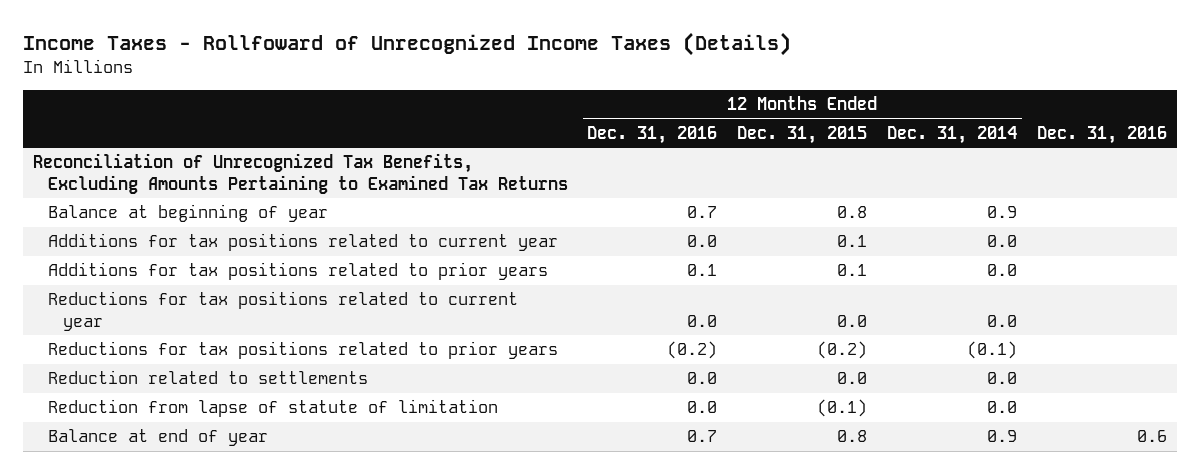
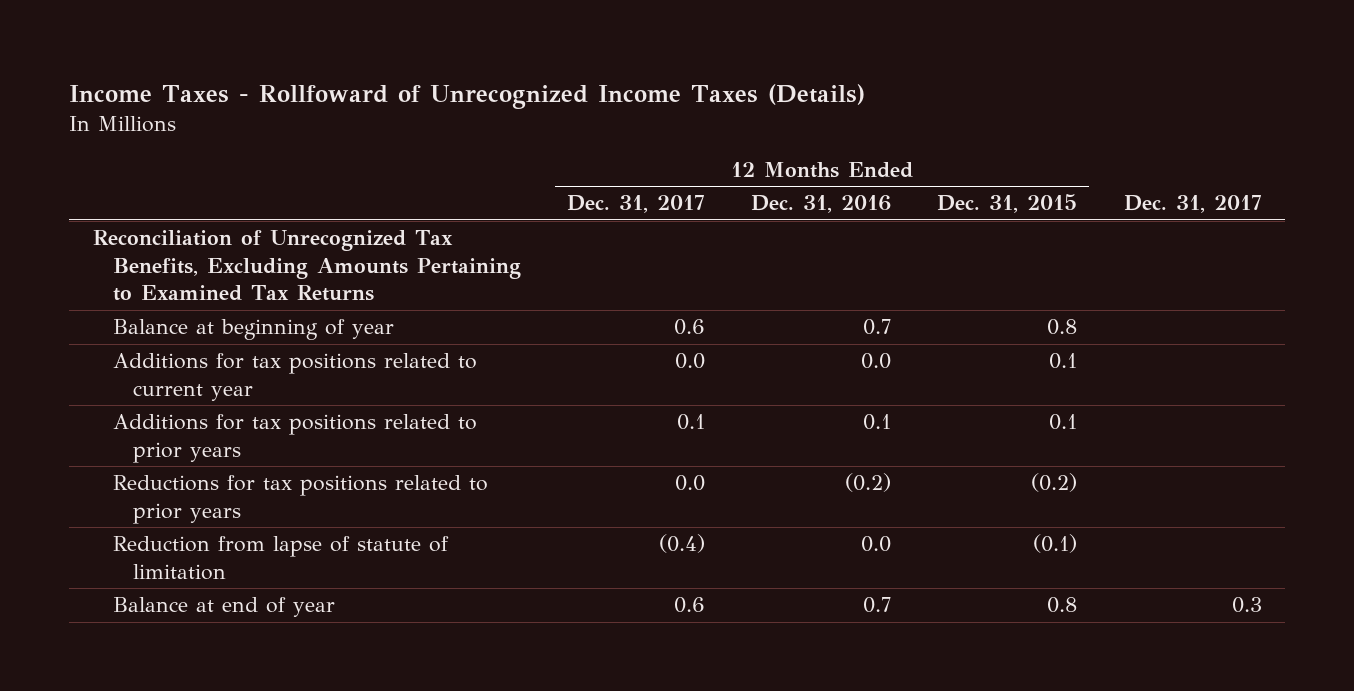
- | 12 Months Ended Dec. 31, 2016 | 12 Months Ended Dec. 31, 2015 | 12 Months Ended Dec. 31, 2014 | Dec. 31, 2016
+ | 12 Months Ended Dec. 31, 2017 | 12 Months Ended Dec. 31, 2016 | 12 Months Ended Dec. 31, 2015 | Dec. 31, 2017
- Reductions for tax positions related to current year | 0.0 | 0.0 | 0.0 |
- Reduction related to settlements | 0.0 | 0.0 | 0.0 |

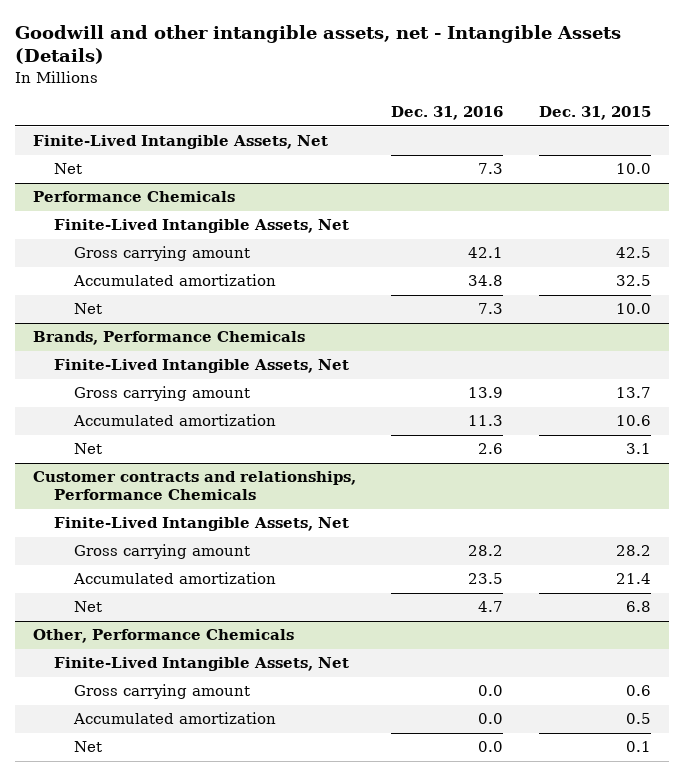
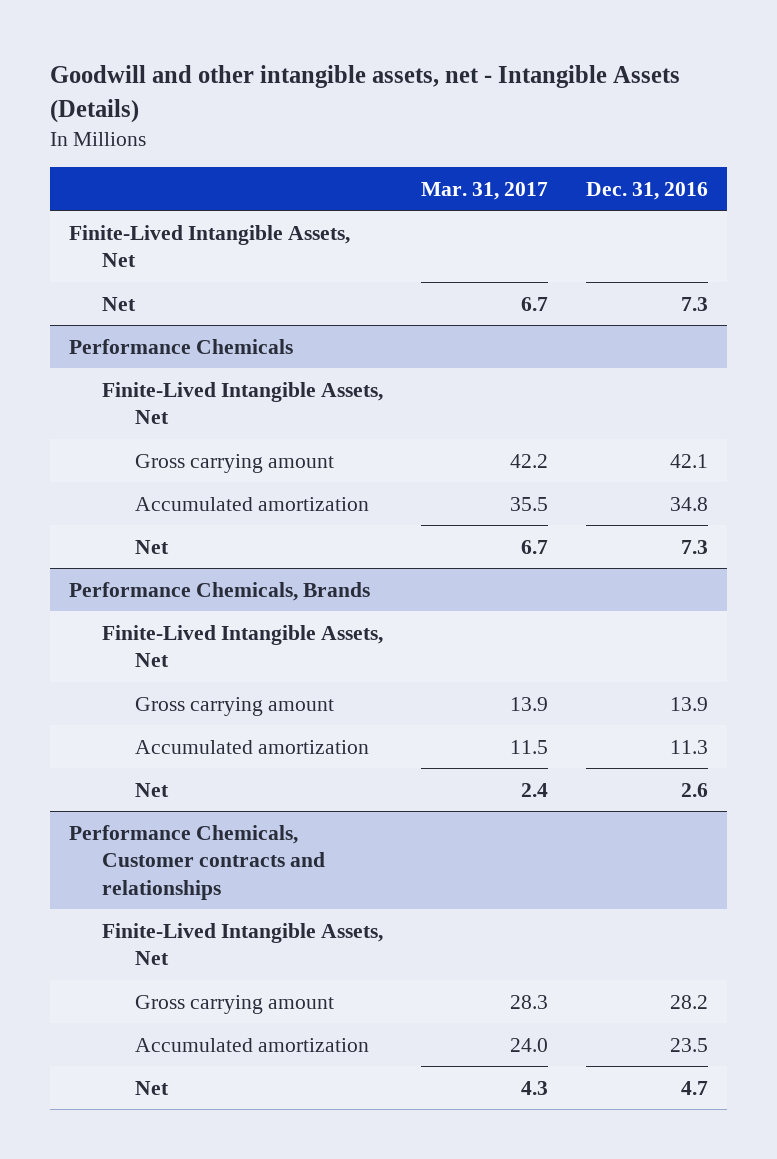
- | Dec. 31, 2016 | Dec. 31, 2015
+ | Mar. 31, 2017 | Dec. 31, 2016
- Brands, Performance Chemicals
+ Performance Chemicals, Brands
- Customer contracts and relationships, Performance Chemicals
+ Performance Chemicals, Customer contracts and relationships
- Other, Performance Chemicals
- Finite-Lived Intangible Assets, Net
- Gross carrying amount | 0.0 | 0.6
- Accumulated amortization | 0.0 | 0.5
- Net | 0.0 | 0.1

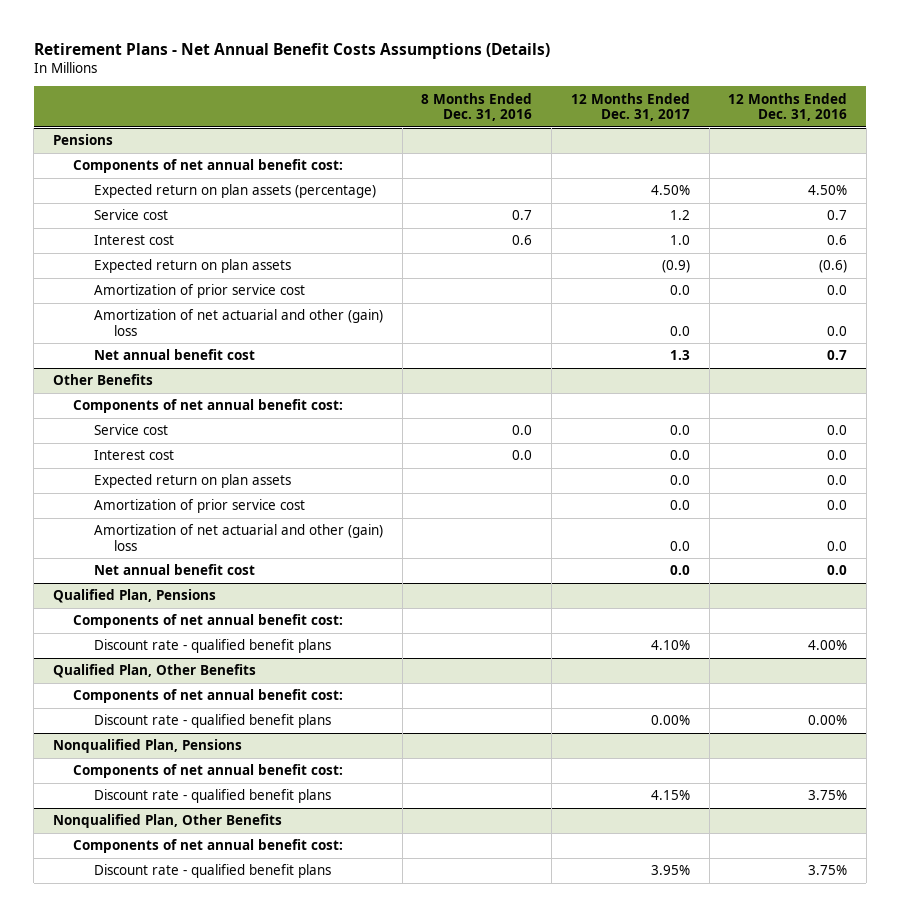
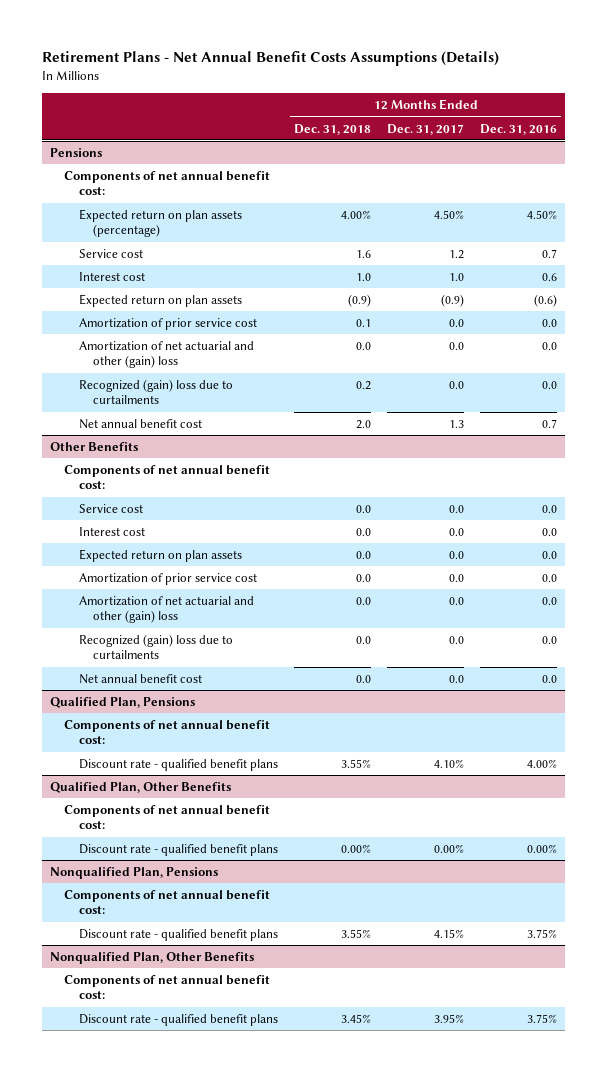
- | 8 Months Ended Dec. 31, 2016 | 12 Months Ended Dec. 31, 2017 | 12 Months Ended Dec. 31, 2016
+ | 12 Months Ended Dec. 31, 2018 | 12 Months Ended Dec. 31, 2017 | 12 Months Ended Dec. 31, 2016
@ Pensions
+ Recognized (gain) loss due to curtailments | 0.2 | 0.0 | 0.0
@ Other Benefits
+ Recognized (gain) loss due to curtailments | 0.0 | 0.0 | 0.0

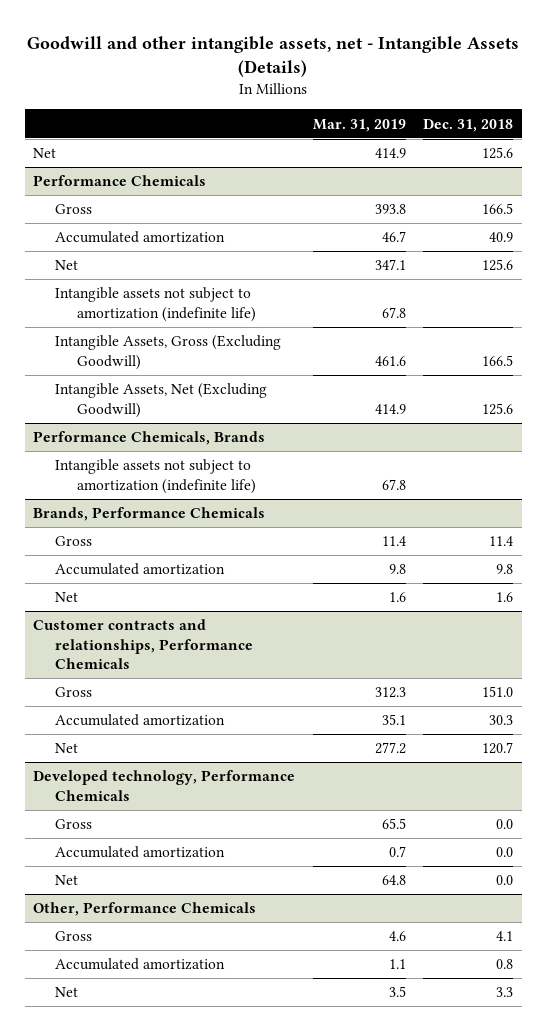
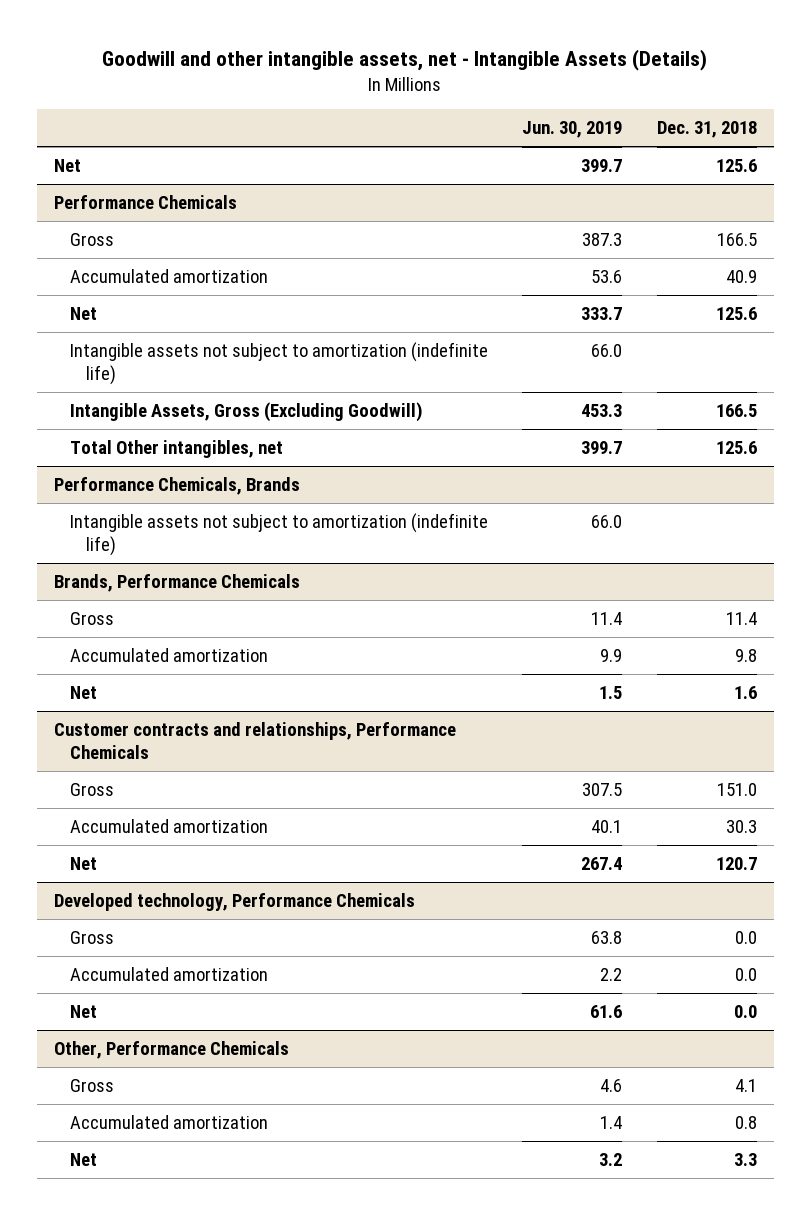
- | Mar. 31, 2019 | Dec. 31, 2018
+ | Jun. 30, 2019 | Dec. 31, 2018
@ Performance Chemicals
- Intangible Assets, Net (Excluding Goodwill) | 414.9 | 125.6
+ Total Other intangibles, net | 399.7 | 125.6

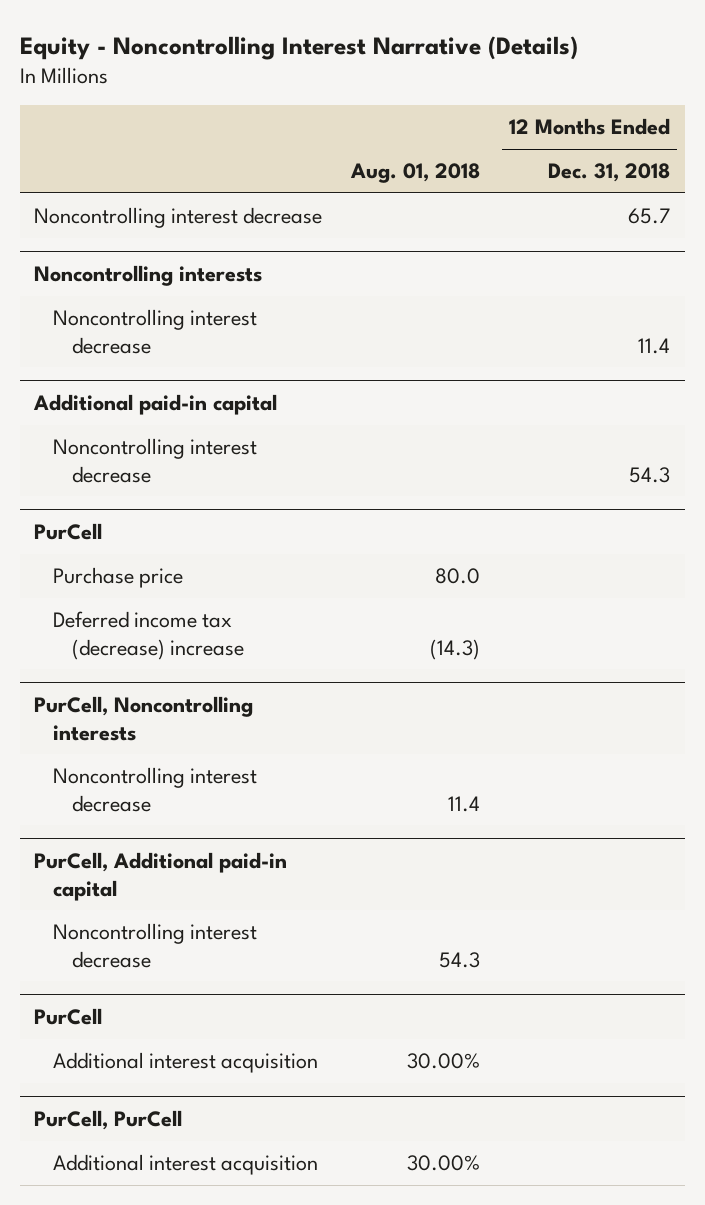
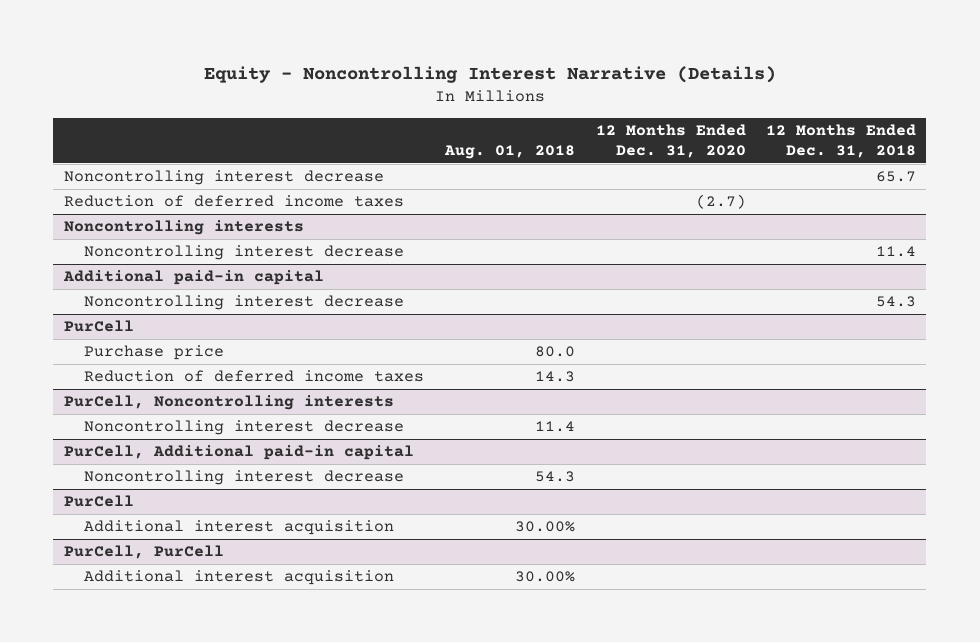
- | Aug. 01, 2018 | 12 Months Ended Dec. 31, 2018
+ | Aug. 01, 2018 | 12 Months Ended Dec. 31, 2020 | 12 Months Ended Dec. 31, 2018
+ Reduction of deferred income taxes | | (2.7) |
@ PurCell
- Deferred income tax (decrease) increase | (14.3) |
+ Reduction of deferred income taxes | 14.3 | |

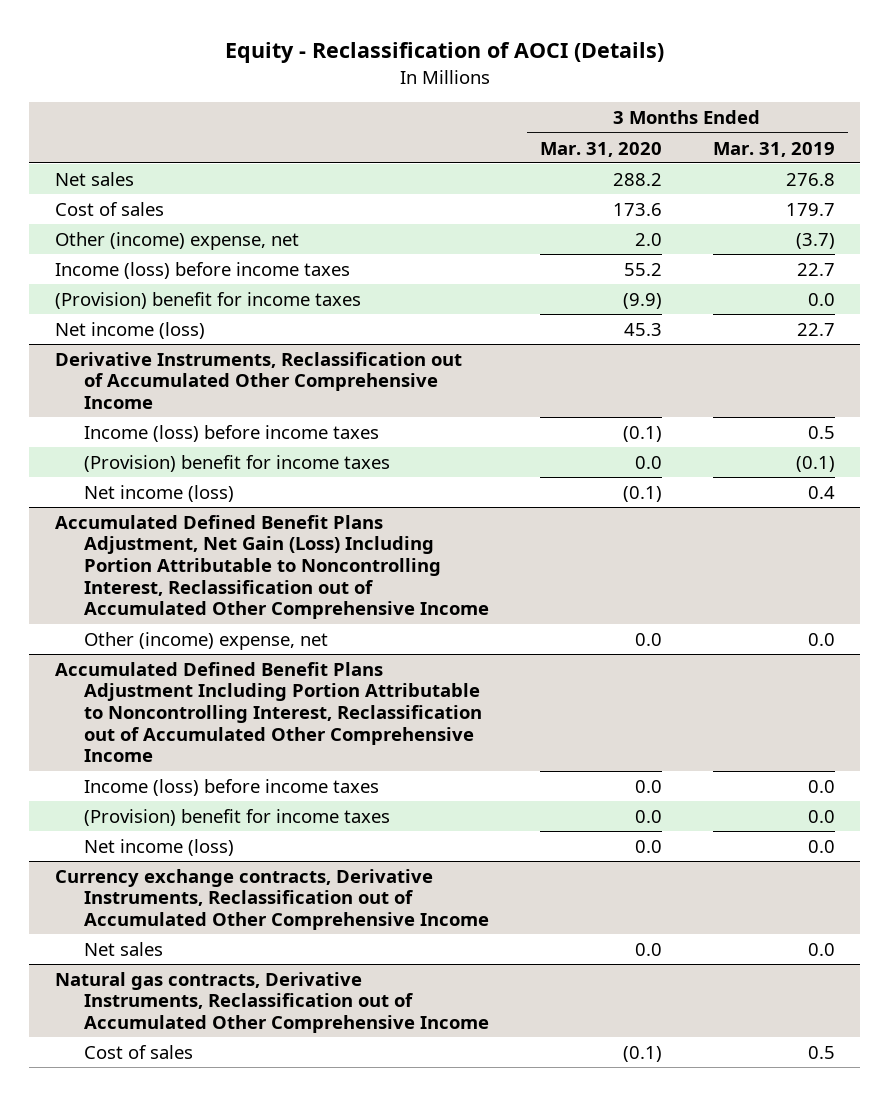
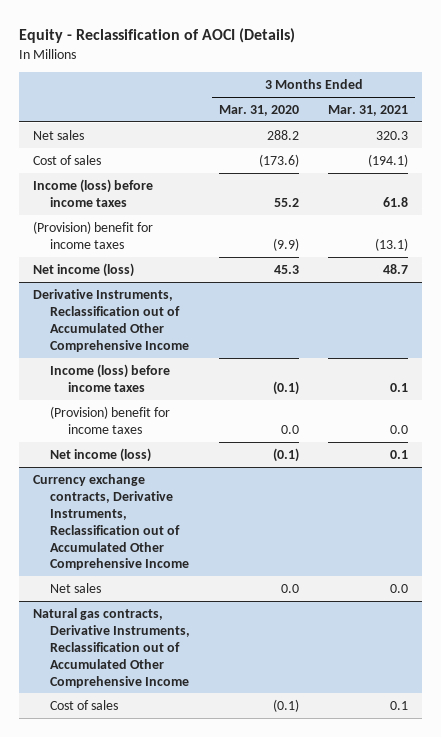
- | 3 Months Ended Mar. 31, 2020 | 3 Months Ended Mar. 31, 2019
+ | 3 Months Ended Mar. 31, 2020 | 3 Months Ended Mar. 31, 2021
- Cost of sales | 173.6 | 179.7
- Other (income) expense, net | 2.0 | (3.7)
+ Cost of sales | (173.6) | (194.1)
- Accumulated Defined Benefit Plans Adjustment, Net Gain (Loss) Including Portion Attributable to Noncontrolling Interest, Reclassification out of Accumulated Other Comprehensive Income
- Other (income) expense, net | 0.0 | 0.0
- Accumulated Defined Benefit Plans Adjustment Including Portion Attributable to Noncontrolling Interest, Reclassification out of Accumulated Other Comprehensive Income
- Income (loss) before income taxes | 0.0 | 0.0
- (Provision) benefit for income taxes | 0.0 | 0.0
- Net income (loss) | 0.0 | 0.0

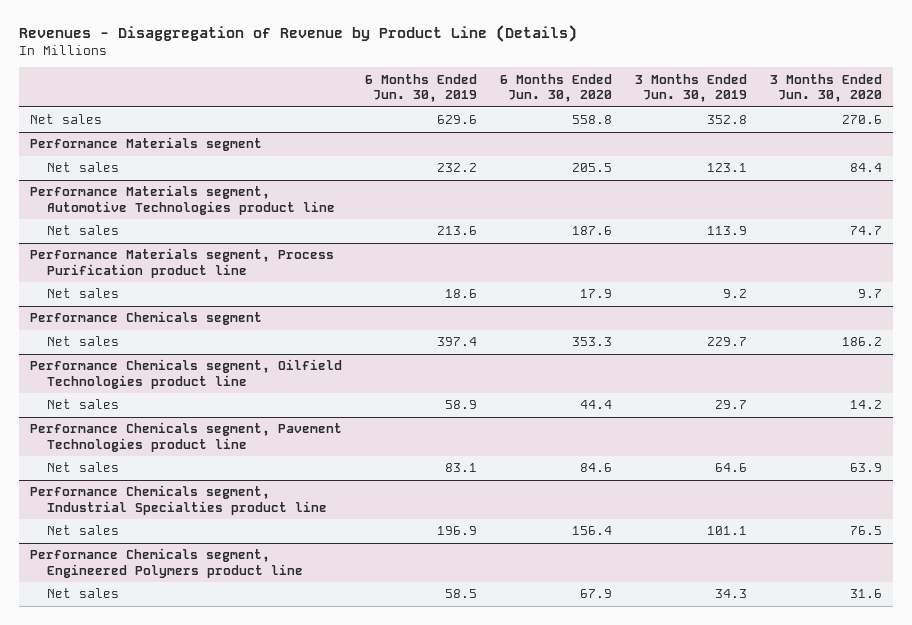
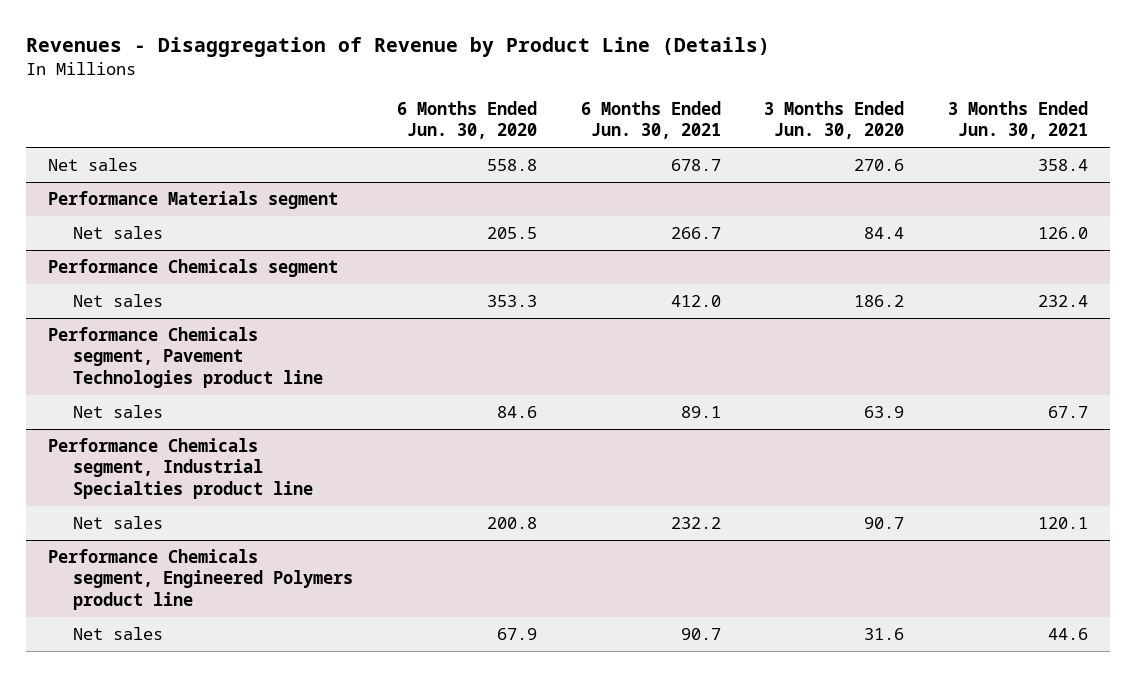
- | 6 Months Ended Jun. 30, 2019 | 6 Months Ended Jun. 30, 2020 | 3 Months Ended Jun. 30, 2019 | 3 Months Ended Jun. 30, 2020
+ | 6 Months Ended Jun. 30, 2020 | 6 Months Ended Jun. 30, 2021 | 3 Months Ended Jun. 30, 2020 | 3 Months Ended Jun. 30, 2021
- Performance Materials segment, Automotive Technologies product line
- Net sales | 213.6 | 187.6 | 113.9 | 74.7
- Performance Materials segment, Process Purification product line
- Net sales | 18.6 | 17.9 | 9.2 | 9.7
- Performance Chemicals segment, Oilfield Technologies product line
- Net sales | 58.9 | 44.4 | 29.7 | 14.2
@ Performance Chemicals segment, Industrial Specialties product line
- Net sales | 196.9 | 156.4 | 101.1 | 76.5
+ Net sales | 200.8 | 232.2 | 90.7 | 120.1

